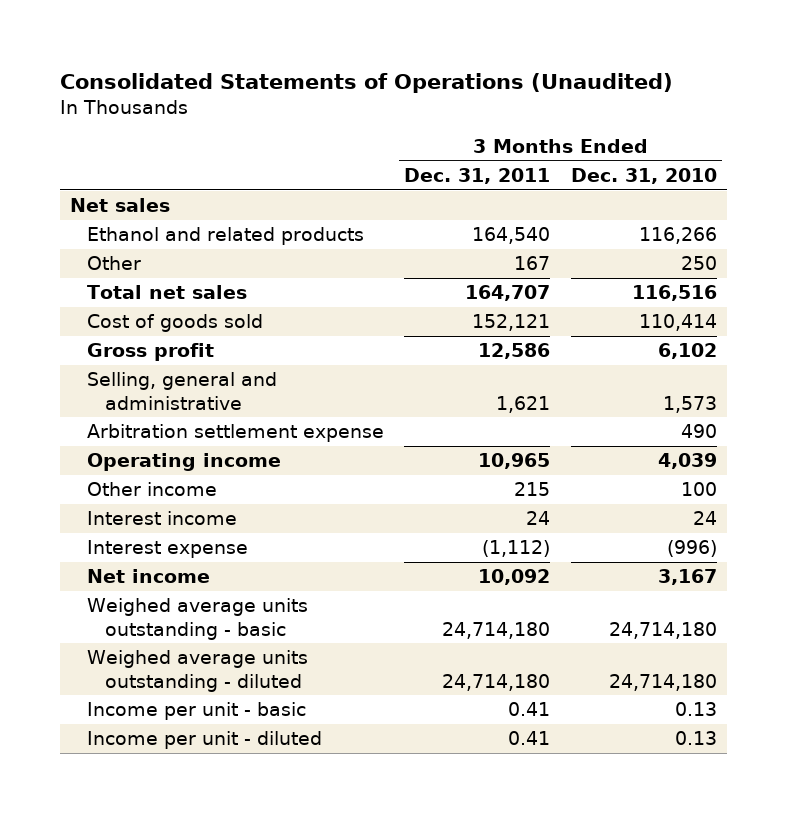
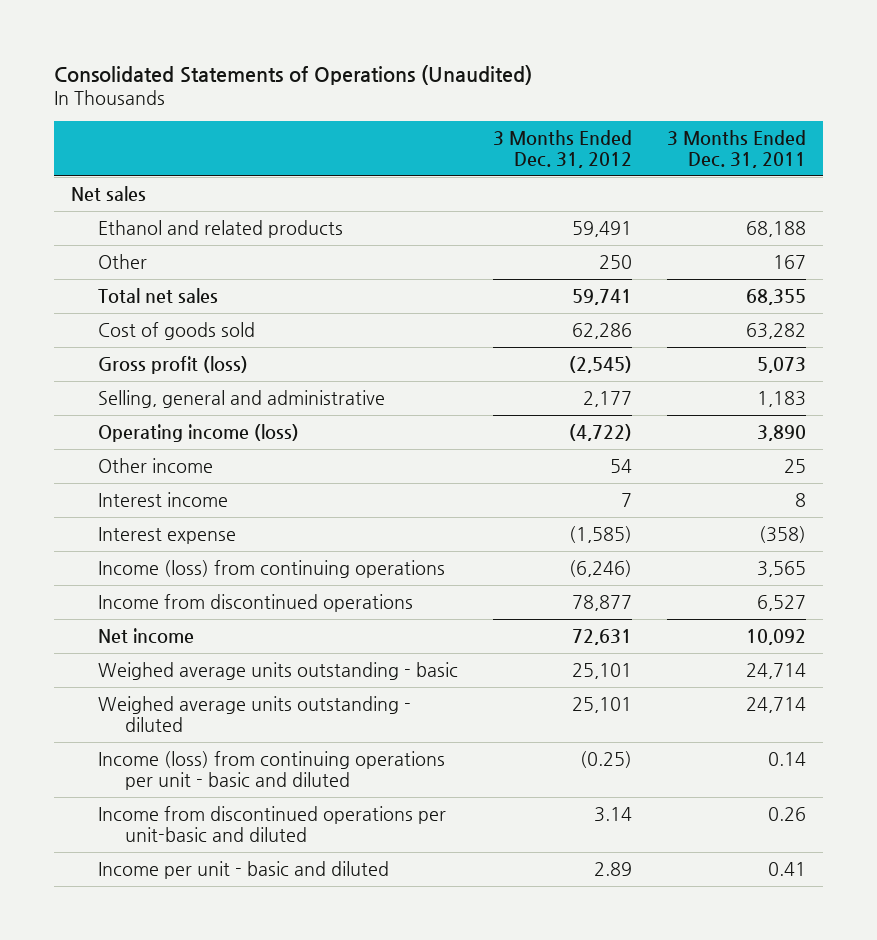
- | 3 Months Ended Dec. 31, 2011 | 3 Months Ended Dec. 31, 2010
+ | 3 Months Ended Dec. 31, 2012 | 3 Months Ended Dec. 31, 2011
- Ethanol and related products | 164,540 | 116,266
+ Ethanol and related products | 59,491 | 68,188
- Total net sales | 164,707 | 116,516
- Cost of goods sold | 152,121 | 110,414
- Gross profit | 12,586 | 6,102
- Selling, general and administrative | 1,621 | 1,573
- Arbitration settlement expense | | 490
- Operating income | 10,965 | 4,039
- Other income | 215 | 100
- Interest income | 24 | 24
- Interest expense | (1,112) | (996)
+ Total net sales | 59,741 | 68,355
+ Cost of goods sold | 62,286 | 63,282
+ Gross profit (loss) | (2,545) | 5,073
+ Selling, general and administrative | 2,177 | 1,183
+ Operating income (loss) | (4,722) | 3,890
+ Other income | 54 | 25
+ Interest income | 7 | 8
+ Interest expense | (1,585) | (358)
+ Income (loss) from continuing operations | (6,246) | 3,565
+ Income from discontinued operations | 78,877 | 6,527
- Weighed average units outstanding - basic | 24,714,180 | 24,714,180
- Weighed average units outstanding - diluted | 24,714,180 | 24,714,180
- Income per unit - basic | 0.41 | 0.13
- Income per unit - diluted | 0.41 | 0.13
+ Weighed average units outstanding - basic | 25,101 | 24,714
+ Weighed average units outstanding - diluted | 25,101 | 24,714
+ Income (loss) from continuing operations per unit - basic and diluted | (0.25) | 0.14
+ Income from discontinued operations per unit-basic and diluted | 3.14 | 0.26
+ Income per unit - basic and diluted | 2.89 | 0.41

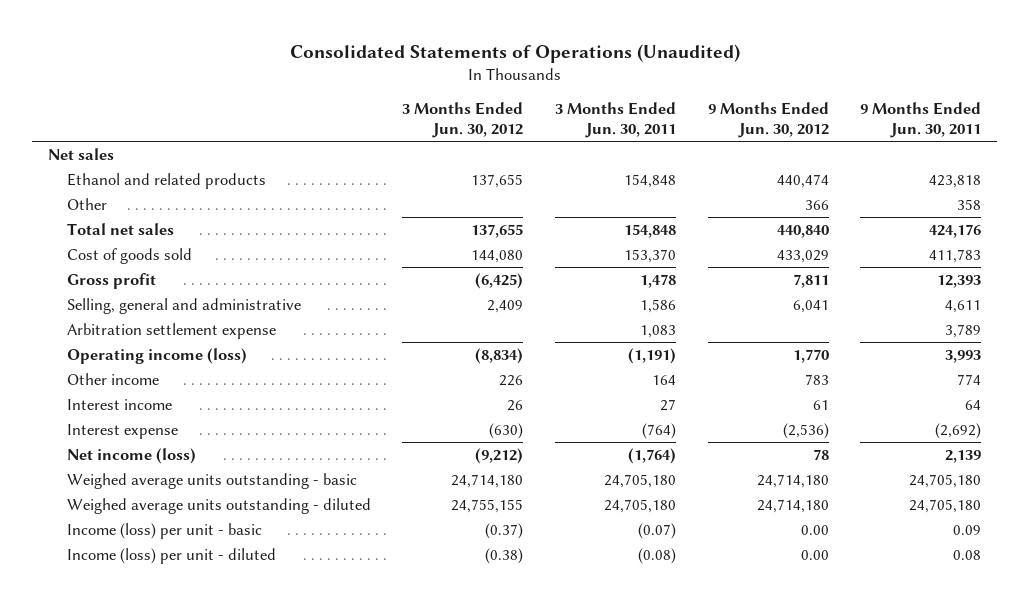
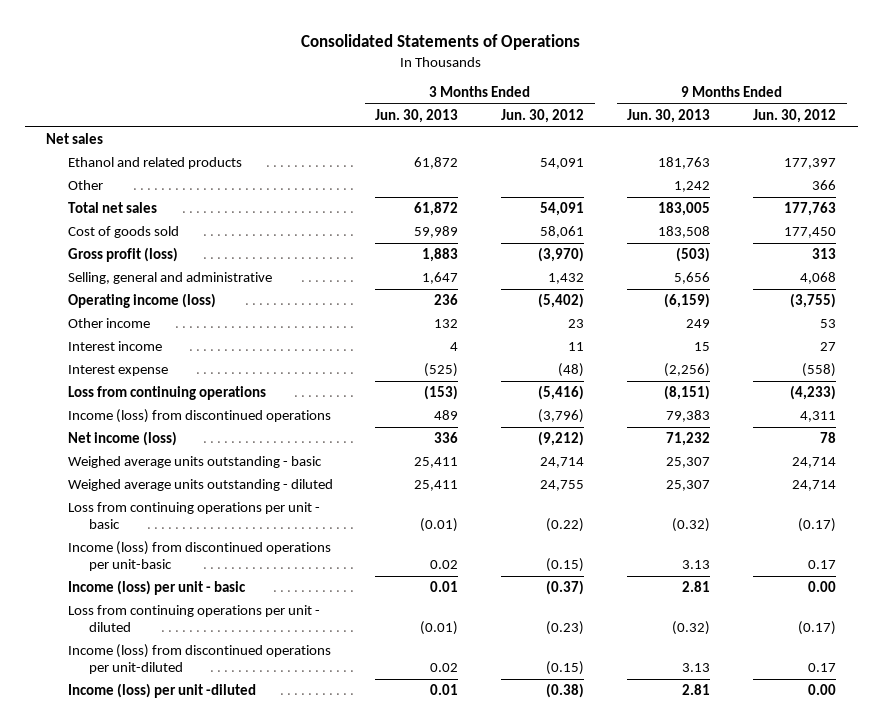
- Consolidated Statements of Operations (Unaudited)
+ Consolidated Statements of Operations
- | 3 Months Ended Jun. 30, 2012 | 3 Months Ended Jun. 30, 2011 | 9 Months Ended Jun. 30, 2012 | 9 Months Ended Jun. 30, 2011
+ | 3 Months Ended Jun. 30, 2013 | 3 Months Ended Jun. 30, 2012 | 9 Months Ended Jun. 30, 2013 | 9 Months Ended Jun. 30, 2012
- Ethanol and related products | 137,655 | 154,848 | 440,474 | 423,818
+ Ethanol and related products | 61,872 | 54,091 | 181,763 | 177,397
- Total net sales | 137,655 | 154,848 | 440,840 | 424,176
- Cost of goods sold | 144,080 | 153,370 | 433,029 | 411,783
- Gross profit | (6,425) | 1,478 | 7,811 | 12,393
- Selling, general and administrative | 2,409 | 1,586 | 6,041 | 4,611
- Arbitration settlement expense | | 1,083 | | 3,789
- Operating income (loss) | (8,834) | (1,191) | 1,770 | 3,993
- Other income | 226 | 164 | 783 | 774
- Interest income | 26 | 27 | 61 | 64
- Interest expense | (630) | (764) | (2,536) | (2,692)
+ Total net sales | 61,872 | 54,091 | 183,005 | 177,763
+ Cost of goods sold | 59,989 | 58,061 | 183,508 | 177,450
+ Gross profit (loss) | 1,883 | (3,970) | (503) | 313
+ Selling, general and administrative | 1,647 | 1,432 | 5,656 | 4,068
+ Operating income (loss) | 236 | (5,402) | (6,159) | (3,755)
+ Other income | 132 | 23 | 249 | 53
+ Interest income | 4 | 11 | 15 | 27
+ Interest expense | (525) | (48) | (2,256) | (558)
+ Loss from continuing operations | (153) | (5,416) | (8,151) | (4,233)
+ Income (loss) from discontinued operations | 489 | (3,796) | 79,383 | 4,311
- Weighed average units outstanding - basic | 24,714,180 | 24,705,180 | 24,714,180 | 24,705,180
- Weighed average units outstanding - diluted | 24,755,155 | 24,705,180 | 24,714,180 | 24,705,180
+ Weighed average units outstanding - basic | 25,411 | 24,714 | 25,307 | 24,714
+ Weighed average units outstanding - diluted | 25,411 | 24,755 | 25,307 | 24,714
+ Loss from continuing operations per unit - basic | (0.01) | (0.22) | (0.32) | (0.17)
+ Income (loss) from discontinued operations per unit-basic | 0.02 | (0.15) | 3.13 | 0.17
- Income (loss) per unit - diluted | (0.38) | (0.08) | 0.00 | 0.08
+ Loss from continuing operations per unit - diluted | (0.01) | (0.23) | (0.32) | (0.17)
+ Income (loss) from discontinued operations per unit-diluted | 0.02 | (0.15) | 3.13 | 0.17
+ Income (loss) per unit -diluted | 0.01 | (0.38) | 2.81 | 0.00

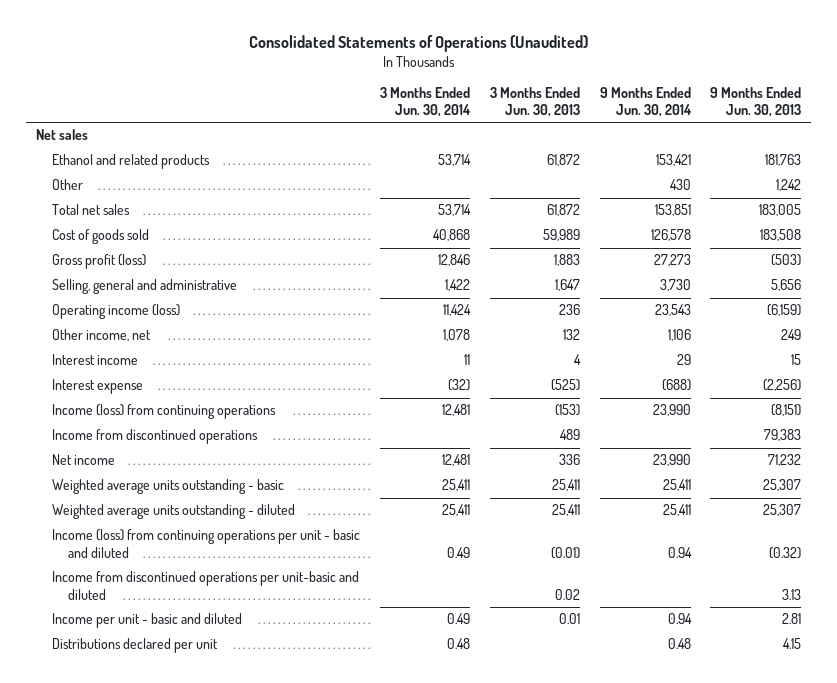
- Consolidated Statements of Operations
+ Consolidated Statements of Operations (Unaudited)
- | 3 Months Ended Jun. 30, 2013 | 3 Months Ended Jun. 30, 2012 | 9 Months Ended Jun. 30, 2013 | 9 Months Ended Jun. 30, 2012
+ | 3 Months Ended Jun. 30, 2014 | 3 Months Ended Jun. 30, 2013 | 9 Months Ended Jun. 30, 2014 | 9 Months Ended Jun. 30, 2013
- Other income | 132 | 23 | 249 | 53
+ Other income, net | 1,078 | 132 | 1,106 | 249
- Loss from continuing operations | (153) | (5,416) | (8,151) | (4,233)
- Income (loss) from discontinued operations | 489 | (3,796) | 79,383 | 4,311
- Net income (loss) | 336 | (9,212) | 71,232 | 78
- Weighed average units outstanding - basic | 25,411 | 24,714 | 25,307 | 24,714
- Weighed average units outstanding - diluted | 25,411 | 24,755 | 25,307 | 24,714
- Loss from continuing operations per unit - basic | (0.01) | (0.22) | (0.32) | (0.17)
- Income (loss) from discontinued operations per unit-basic | 0.02 | (0.15) | 3.13 | 0.17
- Income (loss) per unit - basic | 0.01 | (0.37) | 2.81 | 0.00
- Loss from continuing operations per unit - diluted | (0.01) | (0.23) | (0.32) | (0.17)
- Income (loss) from discontinued operations per unit-diluted | 0.02 | (0.15) | 3.13 | 0.17
- Income (loss) per unit -diluted | 0.01 | (0.38) | 2.81 | 0.00
+ Income (loss) from continuing operations | 12,481 | (153) | 23,990 | (8,151)
+ Income from discontinued operations | | 489 | | 79,383
+ Net income | 12,481 | 336 | 23,990 | 71,232
+ Weighted average units outstanding - basic | 25,411 | 25,411 | 25,411 | 25,307
+ Weighted average units outstanding - diluted | 25,411 | 25,411 | 25,411 | 25,307
+ Income (loss) from continuing operations per unit - basic and diluted | 0.49 | (0.01) | 0.94 | (0.32)
+ Income from discontinued operations per unit-basic and diluted | | 0.02 | | 3.13
+ Income per unit - basic and diluted | 0.49 | 0.01 | 0.94 | 2.81
+ Distributions declared per unit | 0.48 | | 0.48 | 4.15

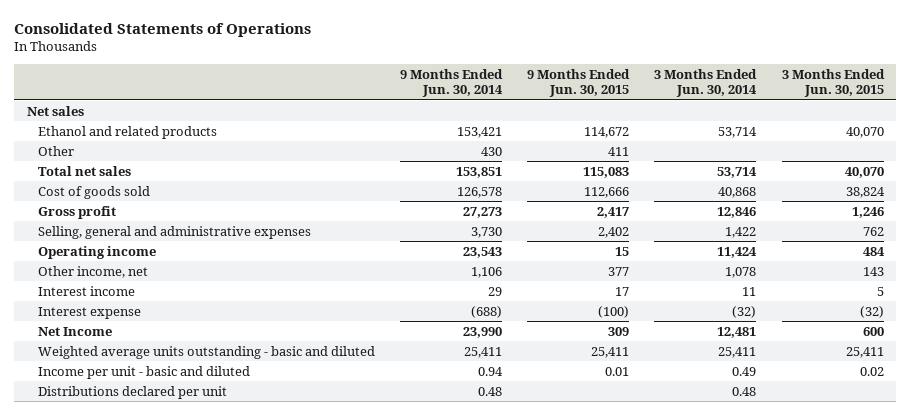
- Consolidated Statements of Operations (Unaudited)
+ Consolidated Statements of Operations
- | 3 Months Ended Jun. 30, 2014 | 3 Months Ended Jun. 30, 2013 | 9 Months Ended Jun. 30, 2014 | 9 Months Ended Jun. 30, 2013
+ | 9 Months Ended Jun. 30, 2014 | 9 Months Ended Jun. 30, 2015 | 3 Months Ended Jun. 30, 2014 | 3 Months Ended Jun. 30, 2015
- Gross profit (loss) | 12,846 | 1,883 | 27,273 | (503)
- Selling, general and administrative | 1,422 | 1,647 | 3,730 | 5,656
- Operating income (loss) | 11,424 | 236 | 23,543 | (6,159)
+ Gross profit | 27,273 | 2,417 | 12,846 | 1,246
+ Selling, general and administrative expenses | 3,730 | 2,402 | 1,422 | 762
+ Operating income | 23,543 | 15 | 11,424 | 484
- Income (loss) from continuing operations | 12,481 | (153) | 23,990 | (8,151)
- Income from discontinued operations | | 489 | | 79,383
- Net income | 12,481 | 336 | 23,990 | 71,232
- Weighted average units outstanding - basic | 25,411 | 25,411 | 25,411 | 25,307
- Weighted average units outstanding - diluted | 25,411 | 25,411 | 25,411 | 25,307
- Income (loss) from continuing operations per unit - basic and diluted | 0.49 | (0.01) | 0.94 | (0.32)
- Income from discontinued operations per unit-basic and diluted | | 0.02 | | 3.13
+ Net Income | 23,990 | 309 | 12,481 | 600
+ Weighted average units outstanding - basic and diluted | 25,411 | 25,411 | 25,411 | 25,411

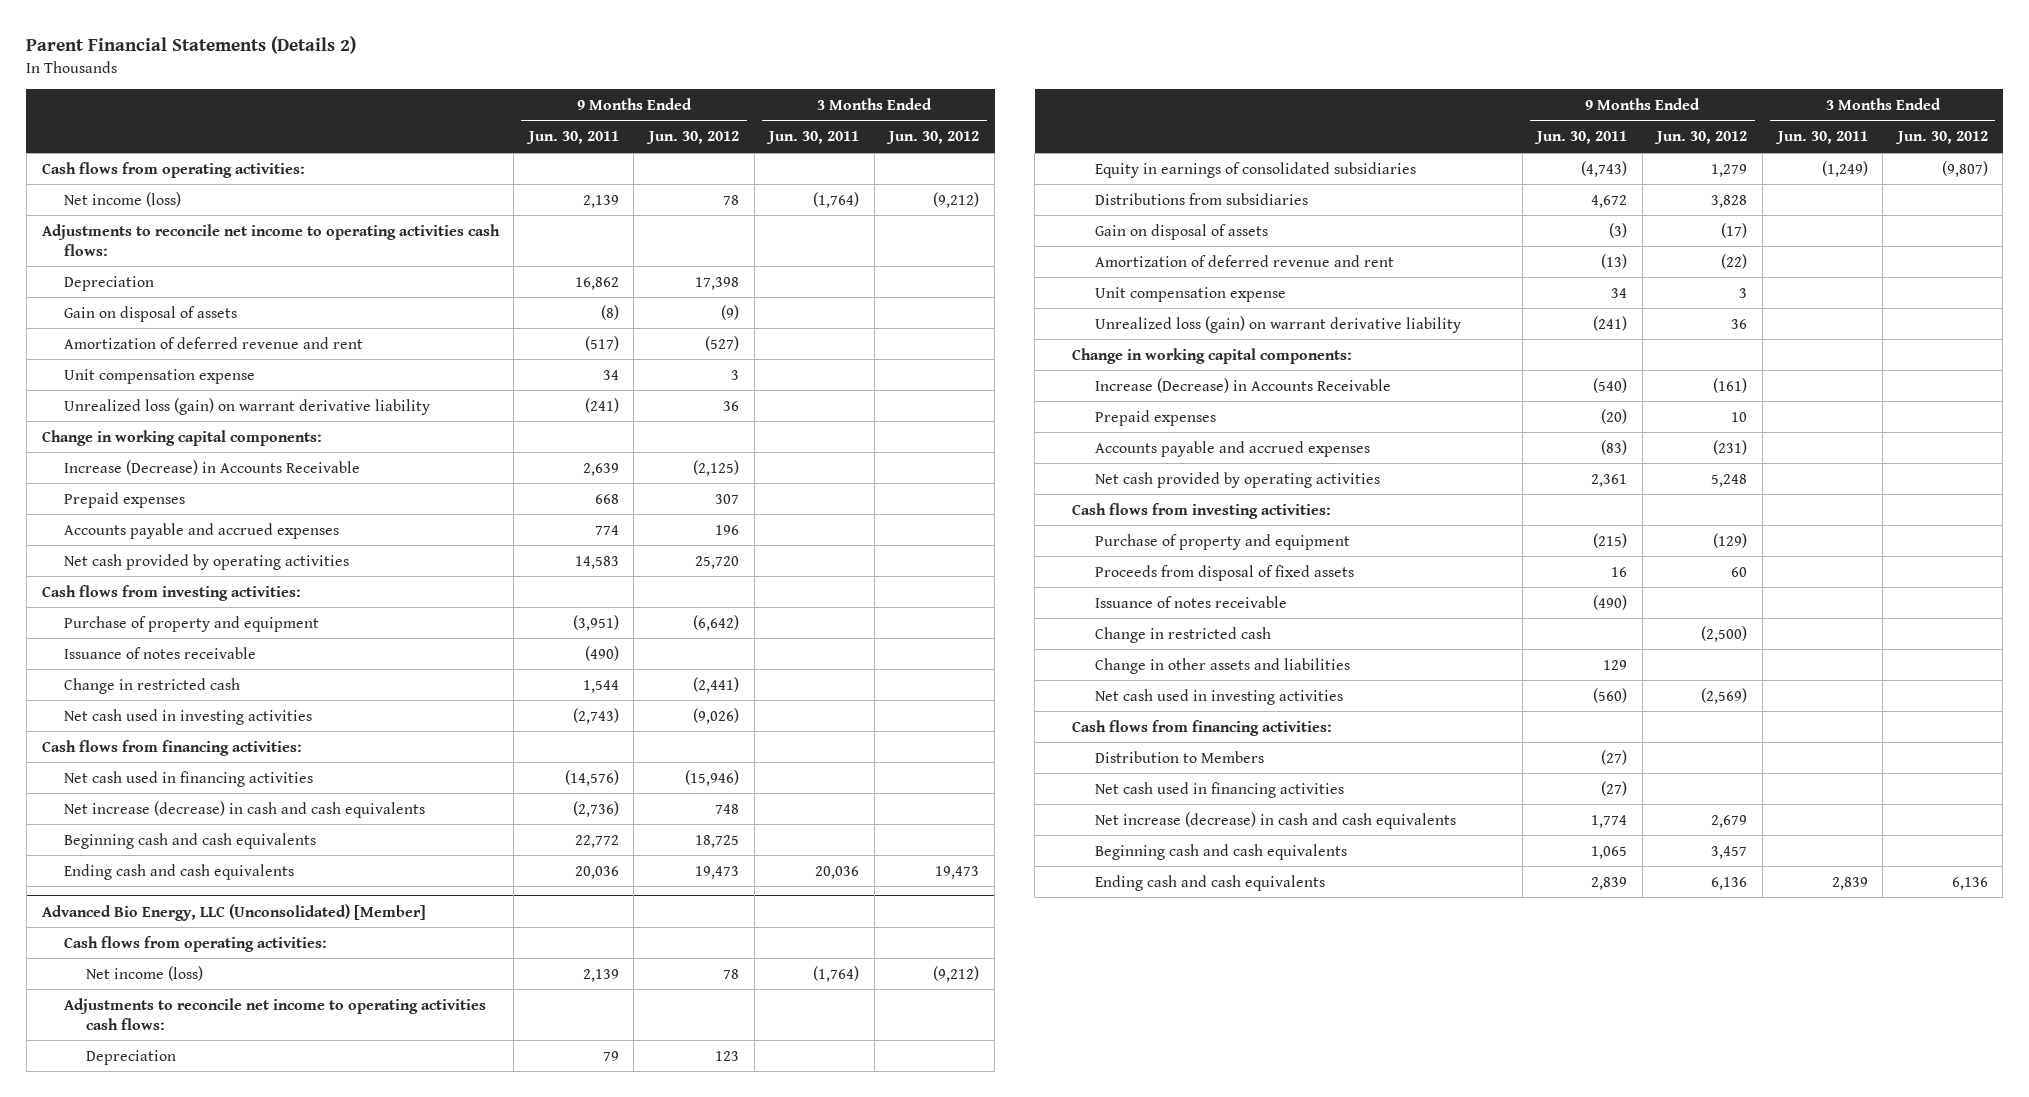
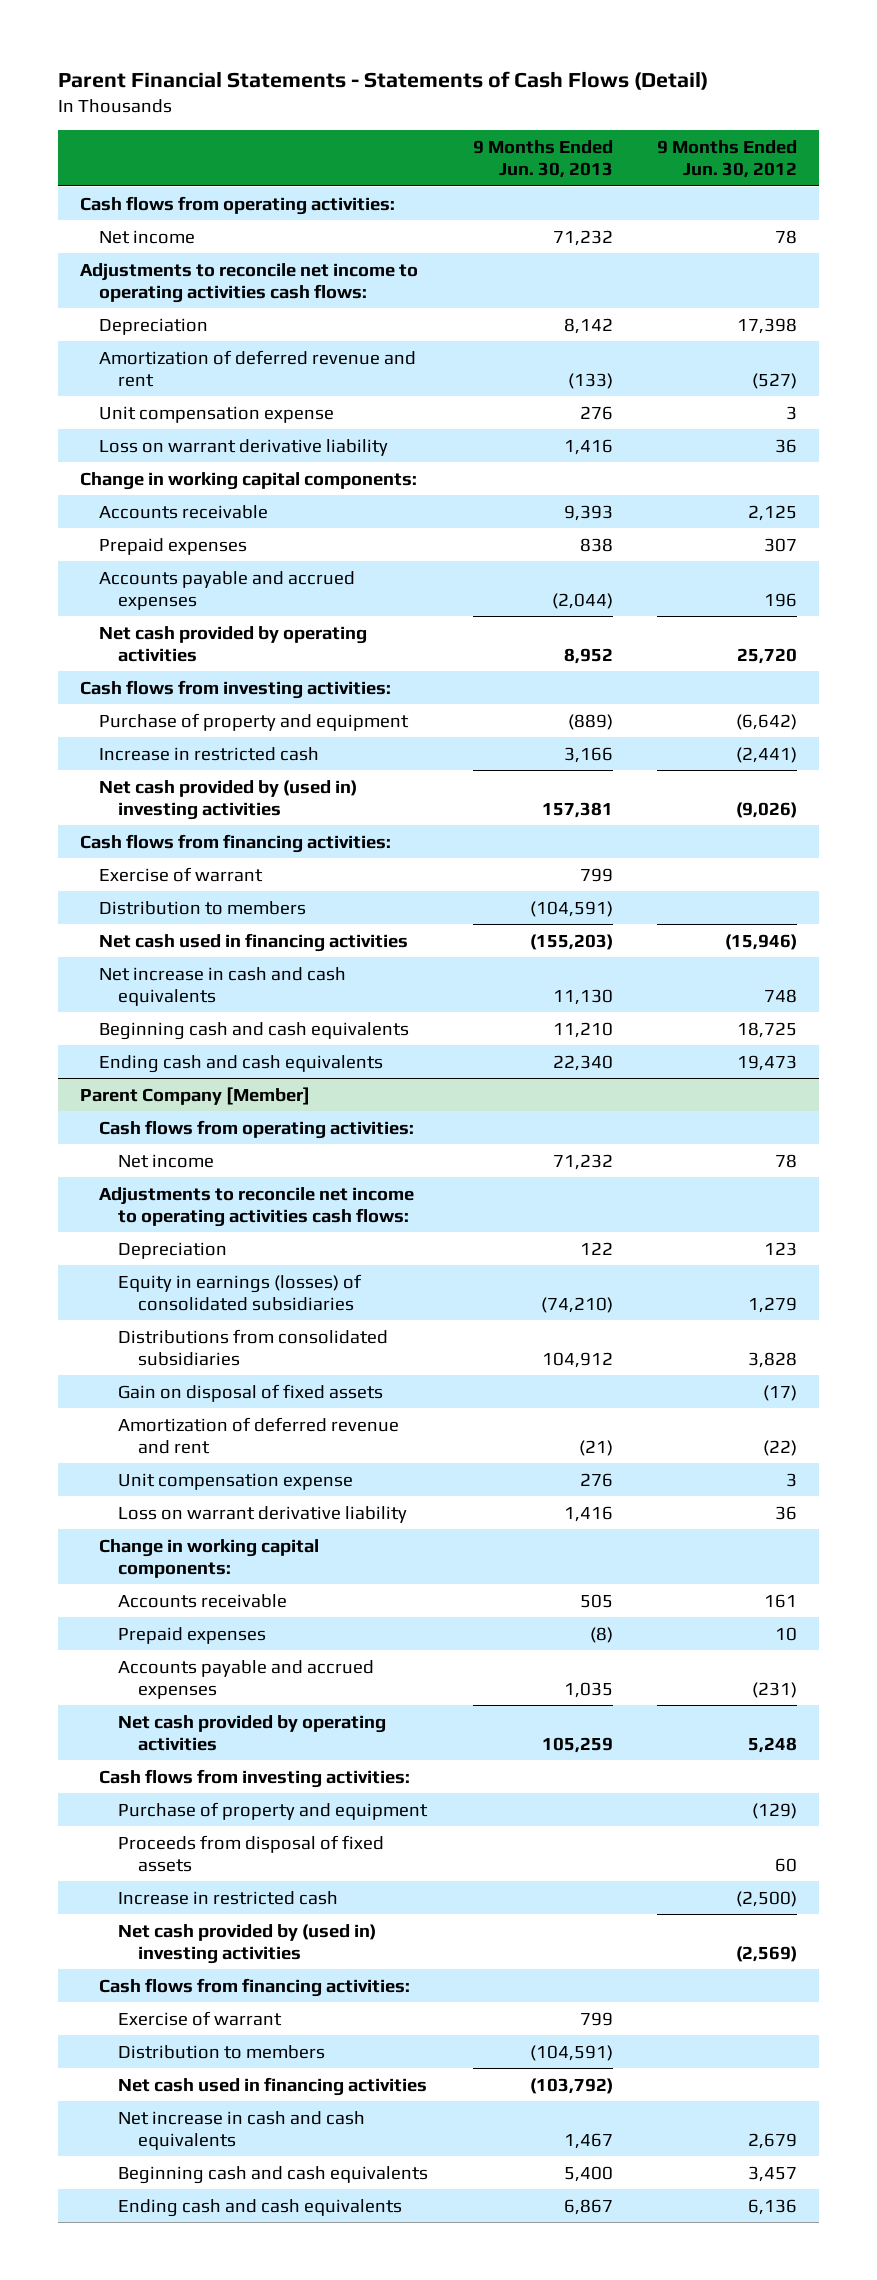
- Parent Financial Statements (Details 2)
+ Parent Financial Statements - Statements of Cash Flows (Detail)
- | 9 Months Ended Jun. 30, 2011 | 9 Months Ended Jun. 30, 2012 | 3 Months Ended Jun. 30, 2011 | 3 Months Ended Jun. 30, 2012
+ | 9 Months Ended Jun. 30, 2013 | 9 Months Ended Jun. 30, 2012
- Net income (loss) | 2,139 | 78 | (1,764) | (9,212)
+ Net income | 71,232 | 78
- Gain on disposal of assets | (8) | (9) | |
- Unrealized loss (gain) on warrant derivative liability | (241) | 36 | |
+ Loss on warrant derivative liability | 1,416 | 36
- Increase (Decrease) in Accounts Receivable | 2,639 | (2,125) | |
+ Accounts receivable | 9,393 | 2,125
- Issuance of notes receivable | (490) | | |
- Change in restricted cash | 1,544 | (2,441) | |
- Net cash used in investing activities | (2,743) | (9,026) | |
+ Increase in restricted cash | 3,166 | (2,441)
+ Net cash provided by (used in) investing activities | 157,381 | (9,026)
+ Exercise of warrant | 799 |
+ Distribution to members | (104,591) |
- Net increase (decrease) in cash and cash equivalents | (2,736) | 748 | |
+ Net increase in cash and cash equivalents | 11,130 | 748
- Advanced Bio Energy, LLC (Unconsolidated) [Member]
+ Parent Company [Member]
- Net income (loss) | 2,139 | 78 | (1,764) | (9,212)
+ Net income | 71,232 | 78
- Equity in earnings of consolidated subsidiaries | (4,743) | 1,279 | (1,249) | (9,807)
- Distributions from subsidiaries | 4,672 | 3,828 | |
- Gain on disposal of assets | (3) | (17) | |
+ Equity in earnings (losses) of consolidated subsidiaries | (74,210) | 1,279
+ Distributions from consolidated subsidiaries | 104,912 | 3,828
+ Gain on disposal of fixed assets | | (17)
- Unrealized loss (gain) on warrant derivative liability | (241) | 36 | |
+ Loss on warrant derivative liability | 1,416 | 36
- Increase (Decrease) in Accounts Receivable | (540) | (161) | |
+ Accounts receivable | 505 | 161
- Issuance of notes receivable | (490) | | |
- Change in restricted cash | | (2,500) | |
- Change in other assets and liabilities | 129 | | |
- Net cash used in investing activities | (560) | (2,569) | |
+ Increase in restricted cash | | (2,500)
+ Net cash provided by (used in) investing activities | | (2,569)
- Distribution to Members | (27) | | |
+ Exercise of warrant | 799 |
+ Distribution to members | (104,591) |
- Net increase (decrease) in cash and cash equivalents | 1,774 | 2,679 | |
+ Net increase in cash and cash equivalents | 1,467 | 2,679

